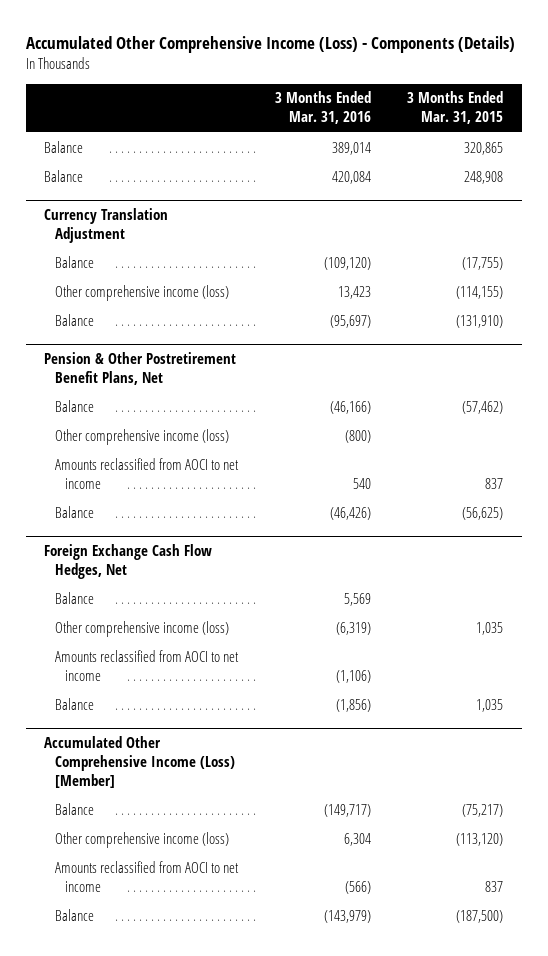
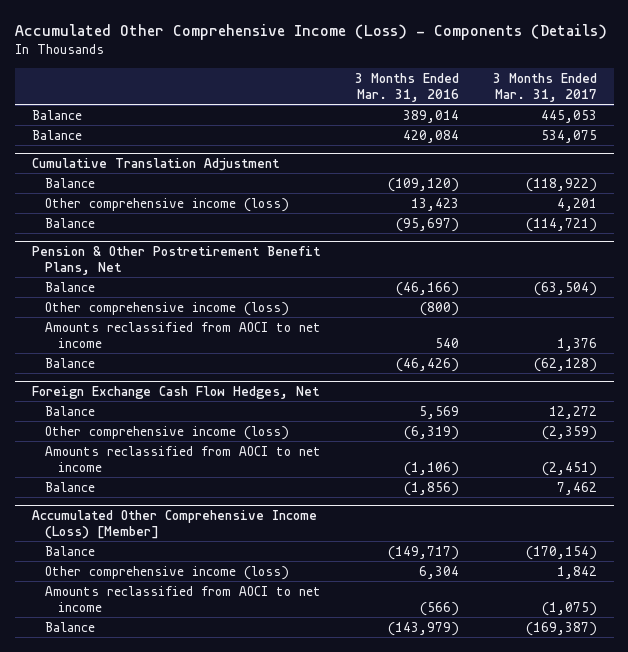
- | 3 Months Ended Mar. 31, 2016 | 3 Months Ended Mar. 31, 2015
+ | 3 Months Ended Mar. 31, 2016 | 3 Months Ended Mar. 31, 2017
- Currency Translation Adjustment
+ Cumulative Translation Adjustment

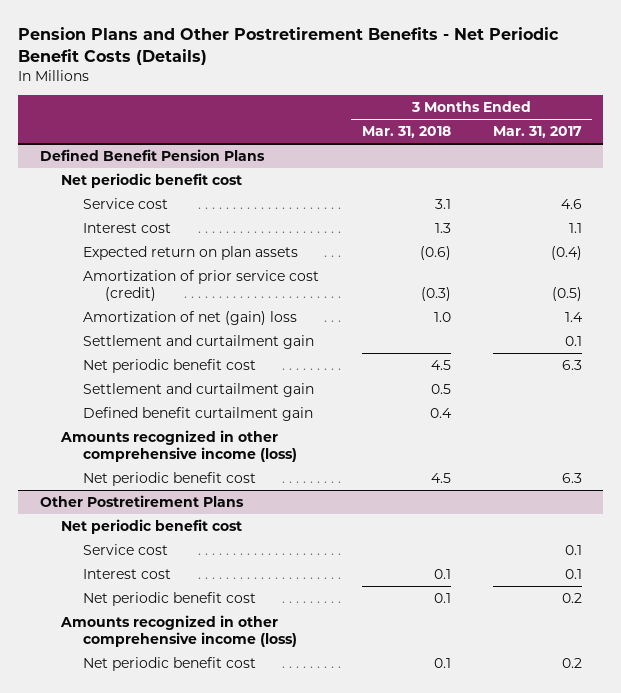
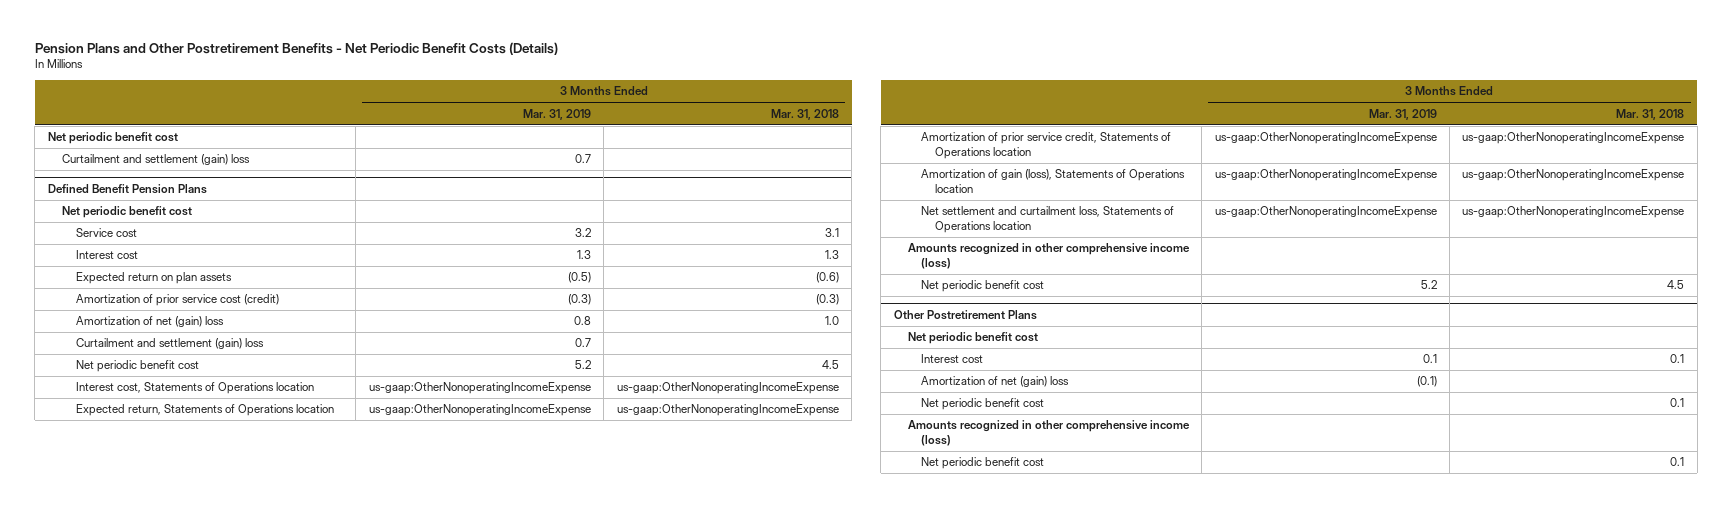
- | 3 Months Ended Mar. 31, 2018 | 3 Months Ended Mar. 31, 2017
+ | 3 Months Ended Mar. 31, 2019 | 3 Months Ended Mar. 31, 2018
+ Net periodic benefit cost
+ Curtailment and settlement (gain) loss | 0.7 |
@ Defined Benefit Pension Plans
- Settlement and curtailment gain | | 0.1
+ Curtailment and settlement (gain) loss | 0.7 |
- Settlement and curtailment gain | 0.5 |
- Defined benefit curtailment gain | 0.4 |
+ Interest cost, Statements of Operations location | us-gaap:OtherNonoperatingIncomeExpense | us-gaap:OtherNonoperatingIncomeExpense
+ Expected return, Statements of Operations location | us-gaap:OtherNonoperatingIncomeExpense | us-gaap:OtherNonoperatingIncomeExpense
+ Amortization of prior service credit, Statements of Operations location | us-gaap:OtherNonoperatingIncomeExpense | us-gaap:OtherNonoperatingIncomeExpense
+ Amortization of gain (loss), Statements of Operations location | us-gaap:OtherNonoperatingIncomeExpense | us-gaap:OtherNonoperatingIncomeExpense
+ Net settlement and curtailment loss, Statements of Operations location | us-gaap:OtherNonoperatingIncomeExpense | us-gaap:OtherNonoperatingIncomeExpense
@ Other Postretirement Plans
- Service cost | | 0.1
+ Amortization of net (gain) loss | (0.1) |

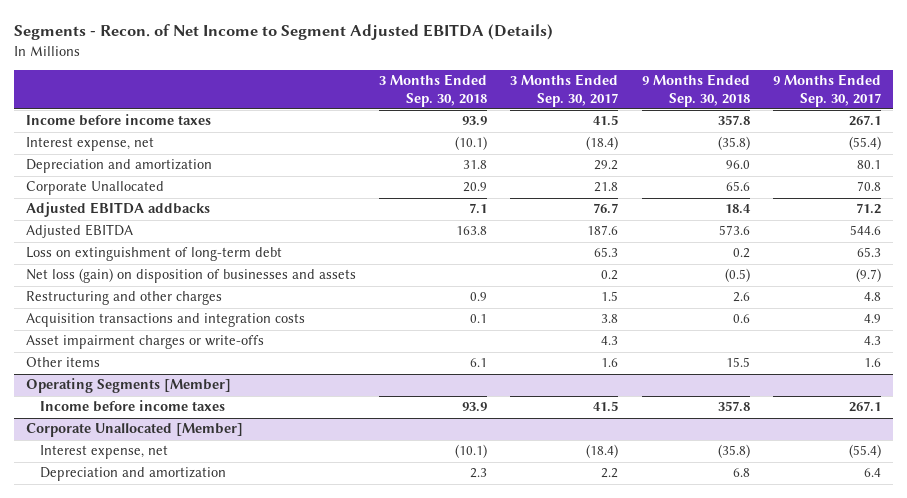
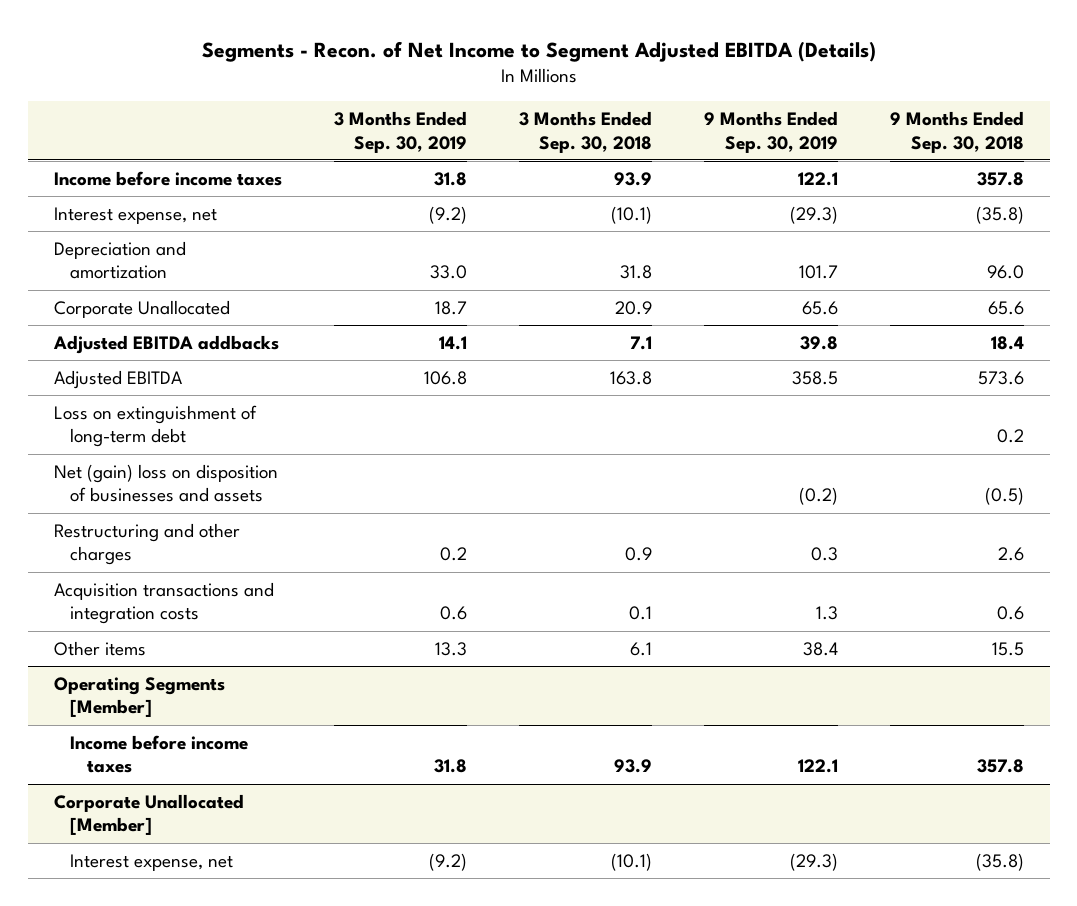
- | 3 Months Ended Sep. 30, 2018 | 3 Months Ended Sep. 30, 2017 | 9 Months Ended Sep. 30, 2018 | 9 Months Ended Sep. 30, 2017
+ | 3 Months Ended Sep. 30, 2019 | 3 Months Ended Sep. 30, 2018 | 9 Months Ended Sep. 30, 2019 | 9 Months Ended Sep. 30, 2018
- Net loss (gain) on disposition of businesses and assets | | 0.2 | (0.5) | (9.7)
+ Net (gain) loss on disposition of businesses and assets | | | (0.2) | (0.5)
- Asset impairment charges or write-offs | | 4.3 | | 4.3
@ Corporate Unallocated [Member]
- Depreciation and amortization | 2.3 | 2.2 | 6.8 | 6.4

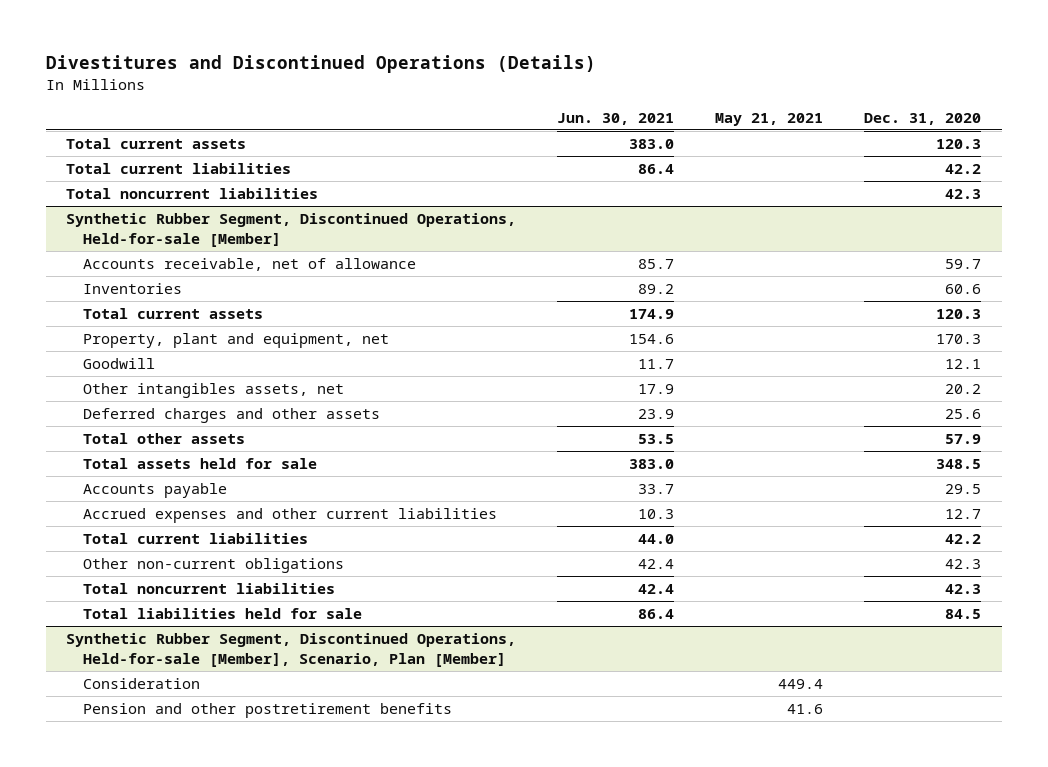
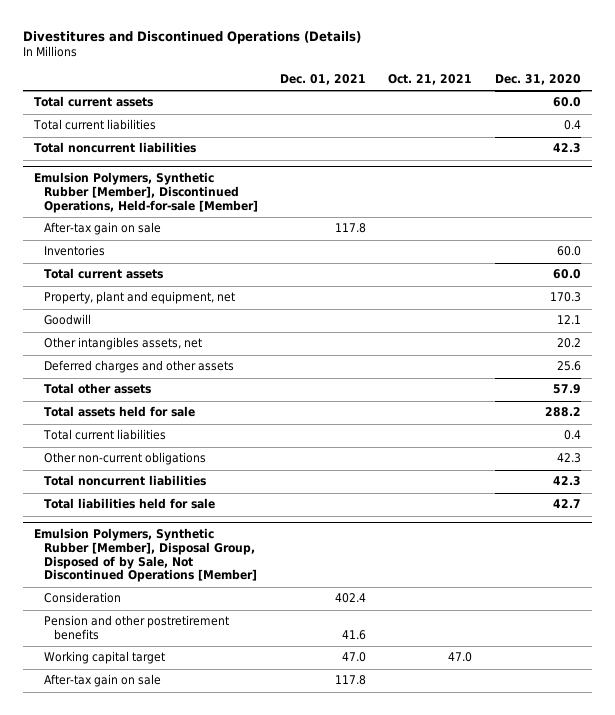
- | Jun. 30, 2021 | May 21, 2021 | Dec. 31, 2020
+ | Dec. 01, 2021 | Oct. 21, 2021 | Dec. 31, 2020
- Total current assets | 383.0 | | 120.3
- Total current liabilities | 86.4 | | 42.2
+ Total current assets | | | 60.0
+ Total current liabilities | | | 0.4
- Synthetic Rubber Segment, Discontinued Operations, Held-for-sale [Member]
- Accounts receivable, net of allowance | 85.7 | | 59.7
- Inventories | 89.2 | | 60.6
- Total current assets | 174.9 | | 120.3
+ Emulsion Polymers, Synthetic Rubber [Member], Discontinued Operations, Held-for-sale [Member]
+ After-tax gain on sale | 117.8 | |
+ Inventories | | | 60.0
+ Total current assets | | | 60.0
- Total assets held for sale | 383.0 | | 348.5
- Accounts payable | 33.7 | | 29.5
- Accrued expenses and other current liabilities | 10.3 | | 12.7
- Total current liabilities | 44.0 | | 42.2
+ Total assets held for sale | | | 288.2
+ Total current liabilities | | | 0.4
- Total liabilities held for sale | 86.4 | | 84.5
- Synthetic Rubber Segment, Discontinued Operations, Held-for-sale [Member], Scenario, Plan [Member]
+ Total liabilities held for sale | | | 42.7
+ Emulsion Polymers, Synthetic Rubber [Member], Disposal Group, Disposed of by Sale, Not Discontinued Operations [Member]
+ Working capital target | 47.0 | 47.0 |
+ After-tax gain on sale | 117.8 | |

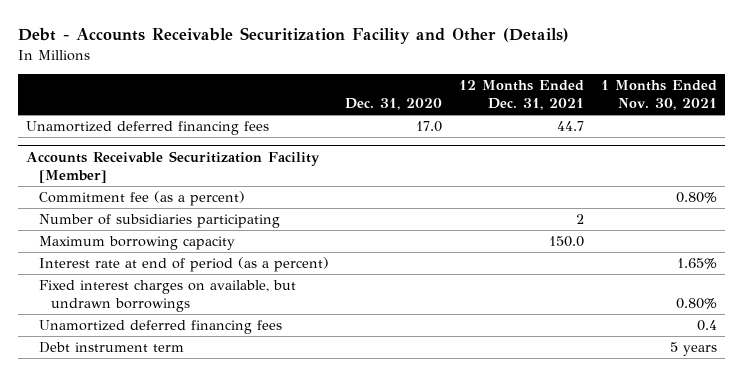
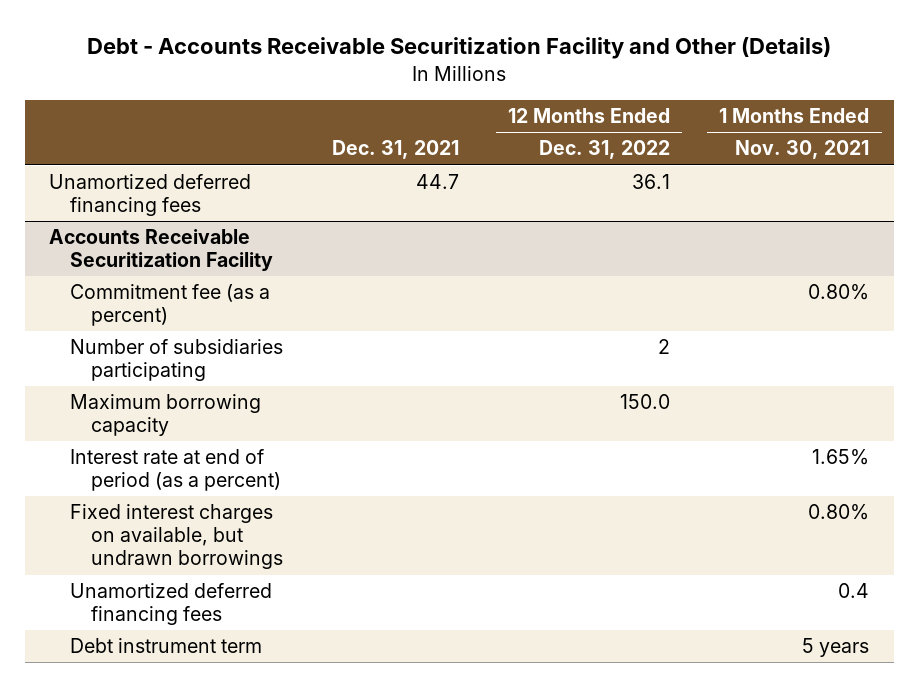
- | Dec. 31, 2020 | 12 Months Ended Dec. 31, 2021 | 1 Months Ended Nov. 30, 2021
+ | Dec. 31, 2021 | 12 Months Ended Dec. 31, 2022 | 1 Months Ended Nov. 30, 2021
- Accounts Receivable Securitization Facility [Member]
+ Accounts Receivable Securitization Facility

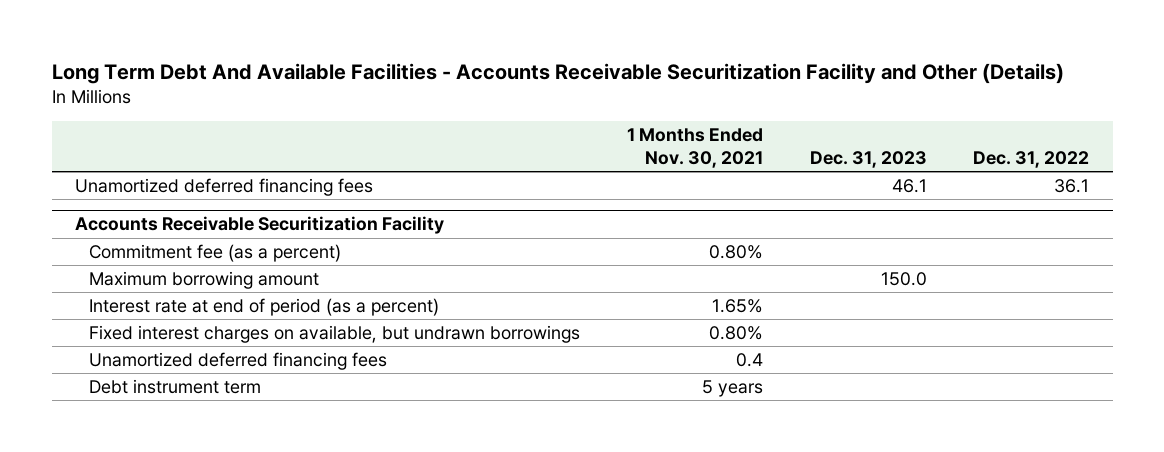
- Debt - Accounts Receivable Securitization Facility and Other (Details)
+ Long Term Debt And Available Facilities - Accounts Receivable Securitization Facility and Other (Details)
- | Dec. 31, 2021 | 12 Months Ended Dec. 31, 2022 | 1 Months Ended Nov. 30, 2021
+ | 1 Months Ended Nov. 30, 2021 | Dec. 31, 2023 | Dec. 31, 2022
@ Accounts Receivable Securitization Facility
- Number of subsidiaries participating | | 2 |
- Maximum borrowing capacity | | 150.0 |
+ Maximum borrowing amount | | 150.0 |

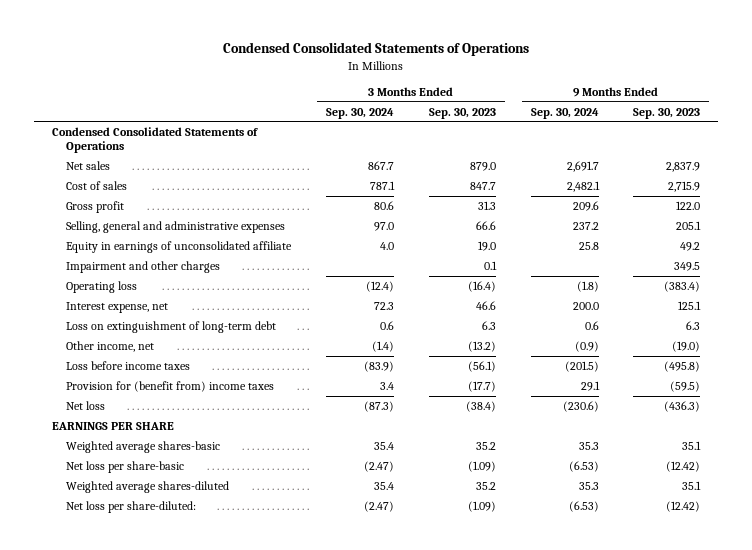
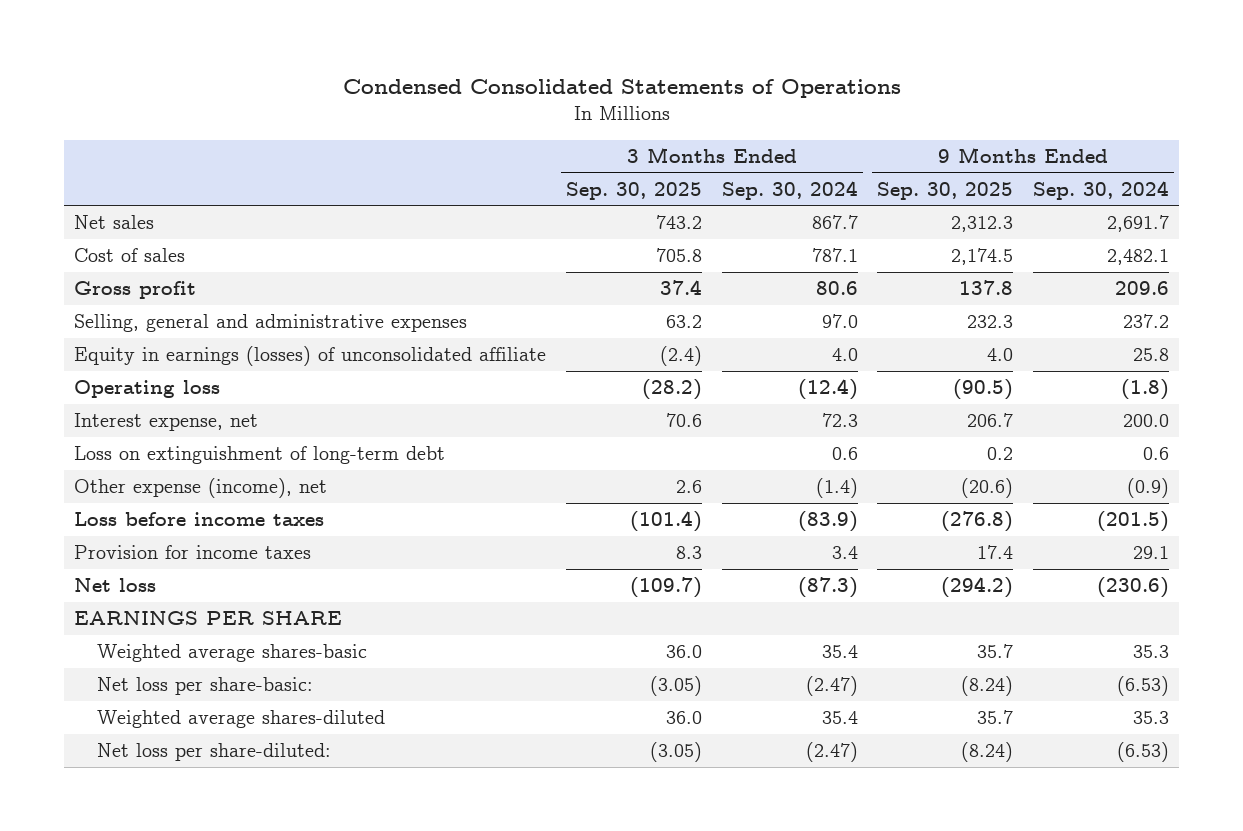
- | 3 Months Ended Sep. 30, 2024 | 3 Months Ended Sep. 30, 2023 | 9 Months Ended Sep. 30, 2024 | 9 Months Ended Sep. 30, 2023
+ | 3 Months Ended Sep. 30, 2025 | 3 Months Ended Sep. 30, 2024 | 9 Months Ended Sep. 30, 2025 | 9 Months Ended Sep. 30, 2024
- Condensed Consolidated Statements of Operations
- Equity in earnings of unconsolidated affiliate | 4.0 | 19.0 | 25.8 | 49.2
- Impairment and other charges | | 0.1 | | 349.5
+ Equity in earnings (losses) of unconsolidated affiliate | (2.4) | 4.0 | 4.0 | 25.8
- Other income, net | (1.4) | (13.2) | (0.9) | (19.0)
+ Other expense (income), net | 2.6 | (1.4) | (20.6) | (0.9)
- Provision for (benefit from) income taxes | 3.4 | (17.7) | 29.1 | (59.5)
+ Provision for income taxes | 8.3 | 3.4 | 17.4 | 29.1
- Net loss per share-basic | (2.47) | (1.09) | (6.53) | (12.42)
+ Net loss per share-basic: | (3.05) | (2.47) | (8.24) | (6.53)

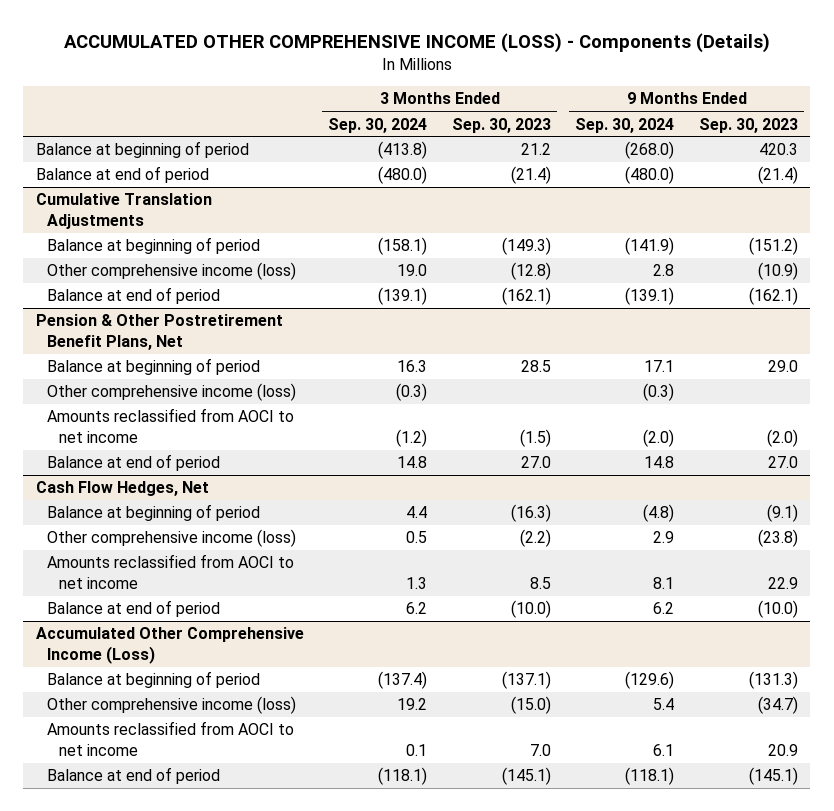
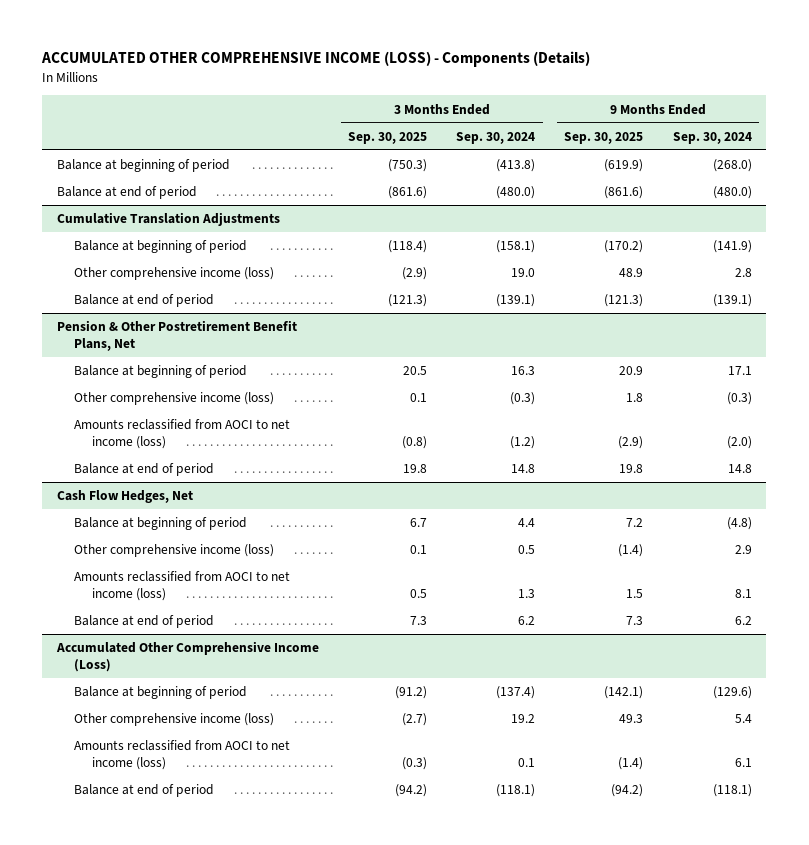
- | 3 Months Ended Sep. 30, 2024 | 3 Months Ended Sep. 30, 2023 | 9 Months Ended Sep. 30, 2024 | 9 Months Ended Sep. 30, 2023
+ | 3 Months Ended Sep. 30, 2025 | 3 Months Ended Sep. 30, 2024 | 9 Months Ended Sep. 30, 2025 | 9 Months Ended Sep. 30, 2024
@ Pension & Other Postretirement Benefit Plans, Net
- Amounts reclassified from AOCI to net income | (1.2) | (1.5) | (2.0) | (2.0)
+ Amounts reclassified from AOCI to net income (loss) | (0.8) | (1.2) | (2.9) | (2.0)
@ Cash Flow Hedges, Net
- Amounts reclassified from AOCI to net income | 1.3 | 8.5 | 8.1 | 22.9
+ Amounts reclassified from AOCI to net income (loss) | 0.5 | 1.3 | 1.5 | 8.1
@ Accumulated Other Comprehensive Income (Loss)
- Amounts reclassified from AOCI to net income | 0.1 | 7.0 | 6.1 | 20.9
+ Amounts reclassified from AOCI to net income (loss) | (0.3) | 0.1 | (1.4) | 6.1

